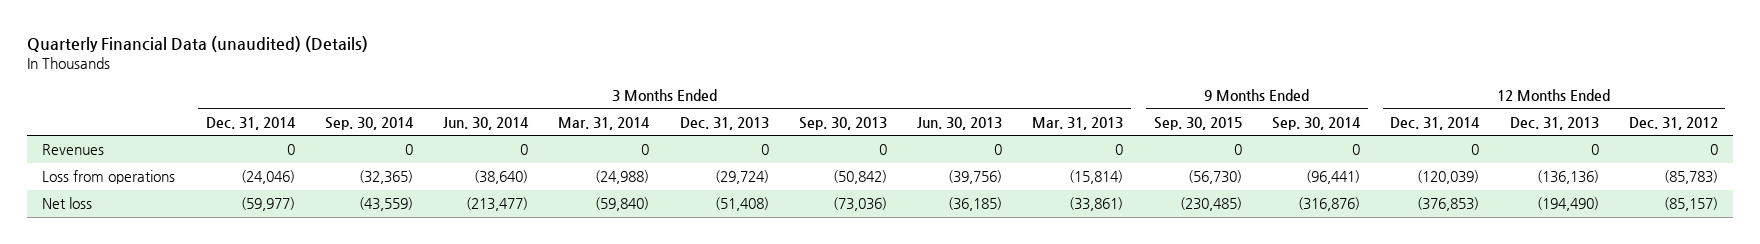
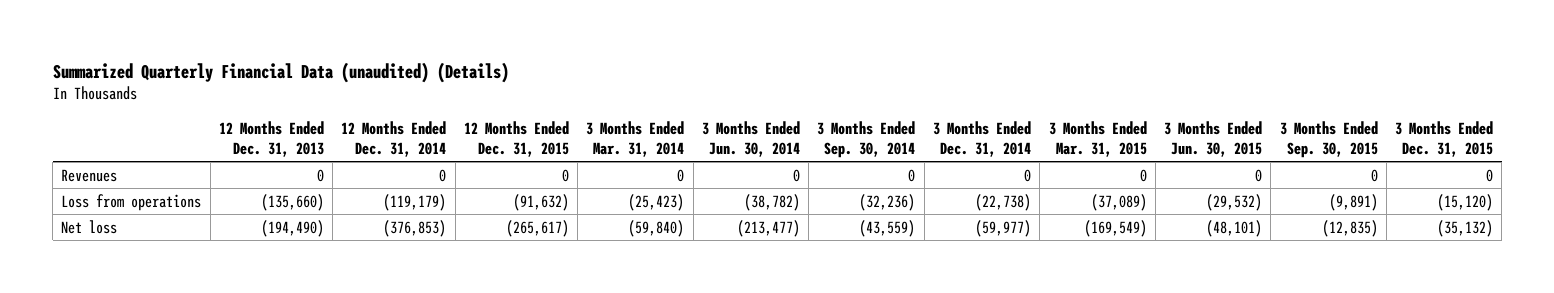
- Quarterly Financial Data (unaudited) (Details)
+ Summarized Quarterly Financial Data (unaudited) (Details)
- | 3 Months Ended Dec. 31, 2014 | 3 Months Ended Sep. 30, 2014 | 3 Months Ended Jun. 30, 2014 | 3 Months Ended Mar. 31, 2014 | 3 Months Ended Dec. 31, 2013 | 3 Months Ended Sep. 30, 2013 | 3 Months Ended Jun. 30, 2013 | 3 Months Ended Mar. 31, 2013 | 9 Months Ended Sep. 30, 2015 | 9 Months Ended Sep. 30, 2014 | 12 Months Ended Dec. 31, 2014 | 12 Months Ended Dec. 31, 2013 | 12 Months Ended Dec. 31, 2012
+ | 12 Months Ended Dec. 31, 2013 | 12 Months Ended Dec. 31, 2014 | 12 Months Ended Dec. 31, 2015 | 3 Months Ended Mar. 31, 2014 | 3 Months Ended Jun. 30, 2014 | 3 Months Ended Sep. 30, 2014 | 3 Months Ended Dec. 31, 2014 | 3 Months Ended Mar. 31, 2015 | 3 Months Ended Jun. 30, 2015 | 3 Months Ended Sep. 30, 2015 | 3 Months Ended Dec. 31, 2015
- Loss from operations | (24,046) | (32,365) | (38,640) | (24,988) | (29,724) | (50,842) | (39,756) | (15,814) | (56,730) | (96,441) | (120,039) | (136,136) | (85,783)
+ Loss from operations | (135,660) | (119,179) | (91,632) | (25,423) | (38,782) | (32,236) | (22,738) | (37,089) | (29,532) | (9,891) | (15,120)

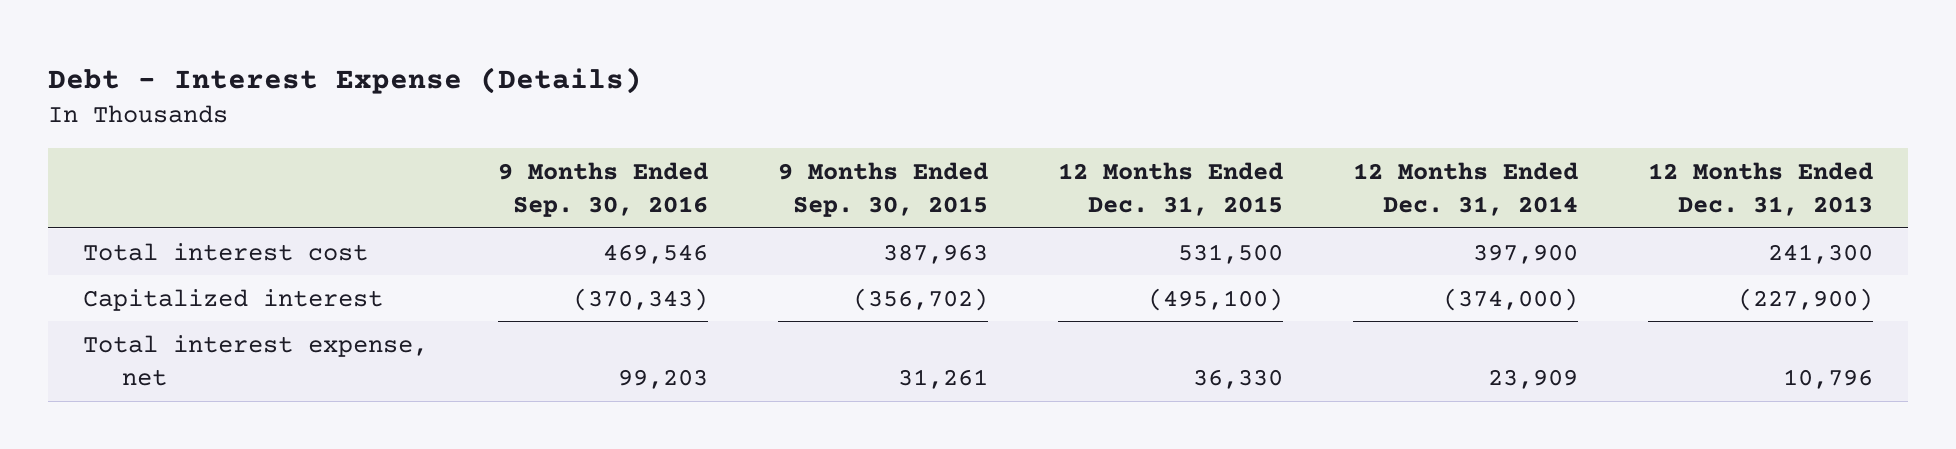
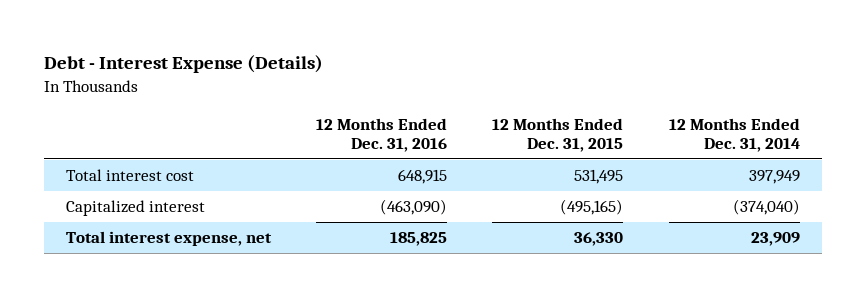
- | 9 Months Ended Sep. 30, 2016 | 9 Months Ended Sep. 30, 2015 | 12 Months Ended Dec. 31, 2015 | 12 Months Ended Dec. 31, 2014 | 12 Months Ended Dec. 31, 2013
+ | 12 Months Ended Dec. 31, 2016 | 12 Months Ended Dec. 31, 2015 | 12 Months Ended Dec. 31, 2014
- Total interest cost | 469,546 | 387,963 | 531,500 | 397,900 | 241,300
- Capitalized interest | (370,343) | (356,702) | (495,100) | (374,000) | (227,900)
+ Total interest cost | 648,915 | 531,495 | 397,949
+ Capitalized interest | (463,090) | (495,165) | (374,040)

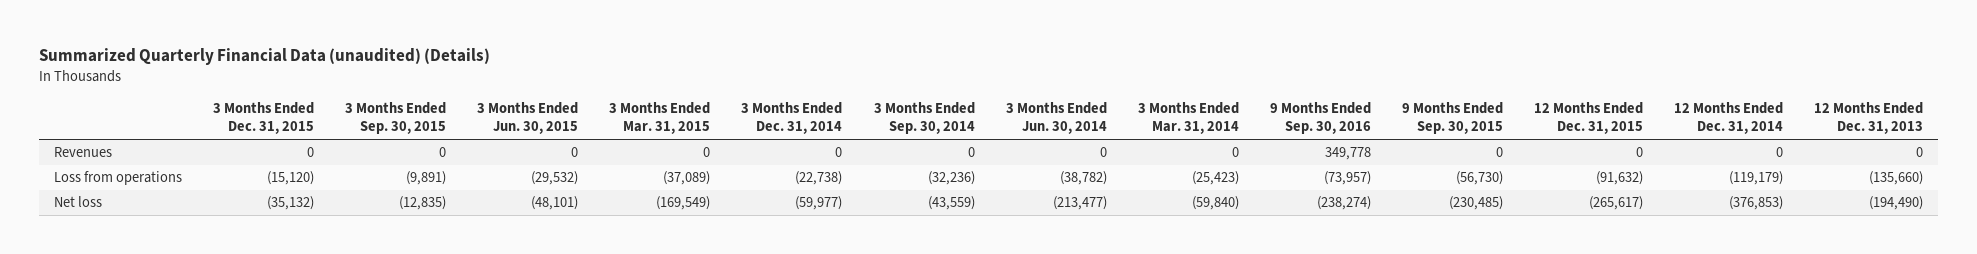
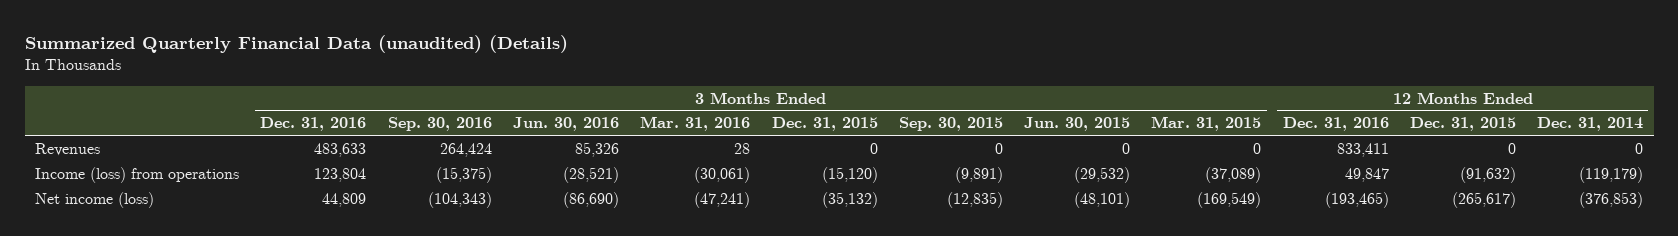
- | 3 Months Ended Dec. 31, 2015 | 3 Months Ended Sep. 30, 2015 | 3 Months Ended Jun. 30, 2015 | 3 Months Ended Mar. 31, 2015 | 3 Months Ended Dec. 31, 2014 | 3 Months Ended Sep. 30, 2014 | 3 Months Ended Jun. 30, 2014 | 3 Months Ended Mar. 31, 2014 | 9 Months Ended Sep. 30, 2016 | 9 Months Ended Sep. 30, 2015 | 12 Months Ended Dec. 31, 2015 | 12 Months Ended Dec. 31, 2014 | 12 Months Ended Dec. 31, 2013
+ | 3 Months Ended Dec. 31, 2016 | 3 Months Ended Sep. 30, 2016 | 3 Months Ended Jun. 30, 2016 | 3 Months Ended Mar. 31, 2016 | 3 Months Ended Dec. 31, 2015 | 3 Months Ended Sep. 30, 2015 | 3 Months Ended Jun. 30, 2015 | 3 Months Ended Mar. 31, 2015 | 12 Months Ended Dec. 31, 2016 | 12 Months Ended Dec. 31, 2015 | 12 Months Ended Dec. 31, 2014
- Loss from operations | (15,120) | (9,891) | (29,532) | (37,089) | (22,738) | (32,236) | (38,782) | (25,423) | (73,957) | (56,730) | (91,632) | (119,179) | (135,660)
- Net loss | (35,132) | (12,835) | (48,101) | (169,549) | (59,977) | (43,559) | (213,477) | (59,840) | (238,274) | (230,485) | (265,617) | (376,853) | (194,490)
+ Income (loss) from operations | 123,804 | (15,375) | (28,521) | (30,061) | (15,120) | (9,891) | (29,532) | (37,089) | 49,847 | (91,632) | (119,179)
+ Net income (loss) | 44,809 | (104,343) | (86,690) | (47,241) | (35,132) | (12,835) | (48,101) | (169,549) | (193,465) | (265,617) | (376,853)

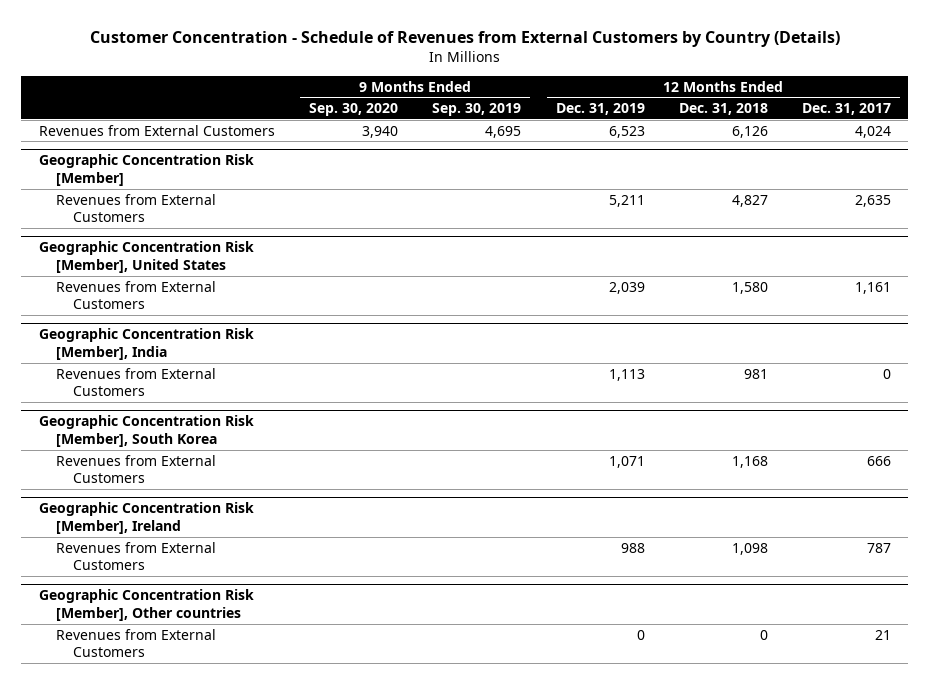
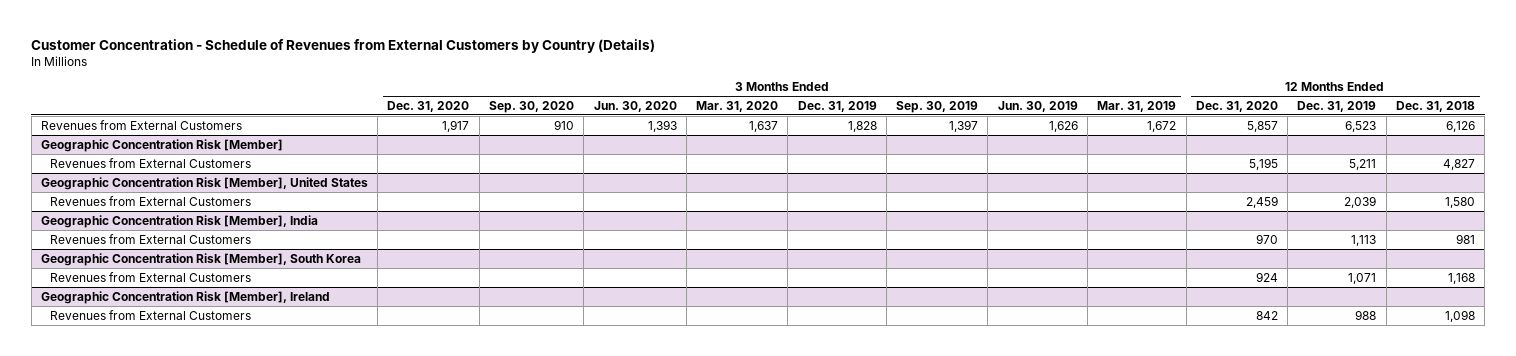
- | 9 Months Ended Sep. 30, 2020 | 9 Months Ended Sep. 30, 2019 | 12 Months Ended Dec. 31, 2019 | 12 Months Ended Dec. 31, 2018 | 12 Months Ended Dec. 31, 2017
+ | 3 Months Ended Dec. 31, 2020 | 3 Months Ended Sep. 30, 2020 | 3 Months Ended Jun. 30, 2020 | 3 Months Ended Mar. 31, 2020 | 3 Months Ended Dec. 31, 2019 | 3 Months Ended Sep. 30, 2019 | 3 Months Ended Jun. 30, 2019 | 3 Months Ended Mar. 31, 2019 | 12 Months Ended Dec. 31, 2020 | 12 Months Ended Dec. 31, 2019 | 12 Months Ended Dec. 31, 2018
- Geographic Concentration Risk [Member], Other countries
- Revenues from External Customers | | | 0 | 0 | 21

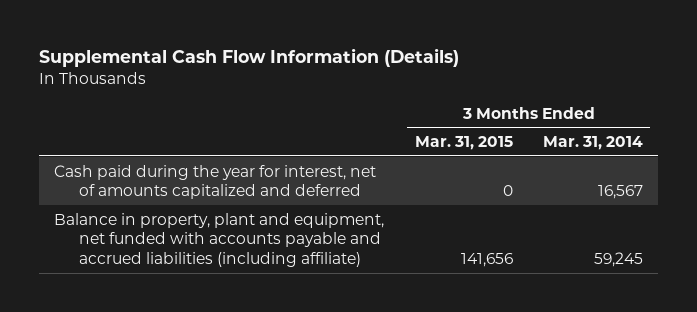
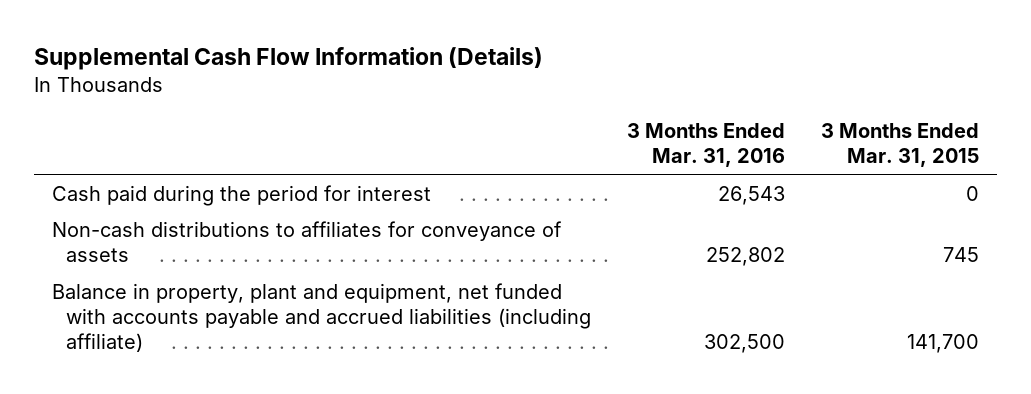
- | 3 Months Ended Mar. 31, 2015 | 3 Months Ended Mar. 31, 2014
+ | 3 Months Ended Mar. 31, 2016 | 3 Months Ended Mar. 31, 2015
- Cash paid during the year for interest, net of amounts capitalized and deferred | 0 | 16,567
- Balance in property, plant and equipment, net funded with accounts payable and accrued liabilities (including affiliate) | 141,656 | 59,245
+ Cash paid during the period for interest | 26,543 | 0
+ Non-cash distributions to affiliates for conveyance of assets | 252,802 | 745
+ Balance in property, plant and equipment, net funded with accounts payable and accrued liabilities (including affiliate) | 302,500 | 141,700

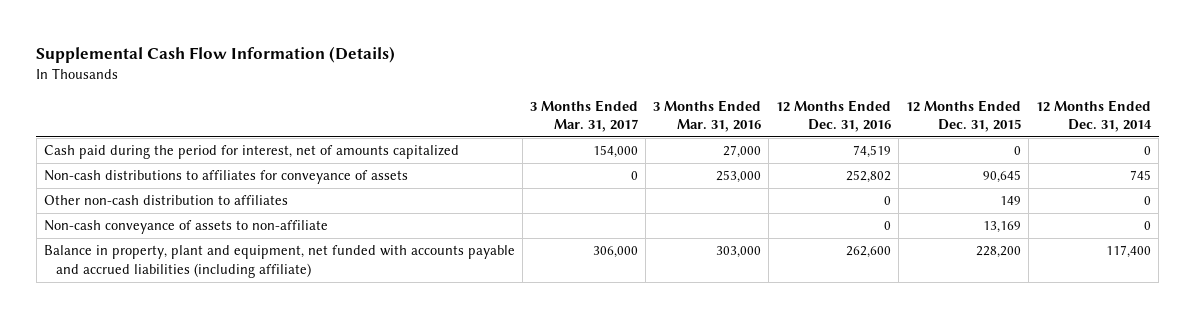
- | 3 Months Ended Mar. 31, 2016 | 3 Months Ended Mar. 31, 2015
+ | 3 Months Ended Mar. 31, 2017 | 3 Months Ended Mar. 31, 2016 | 12 Months Ended Dec. 31, 2016 | 12 Months Ended Dec. 31, 2015 | 12 Months Ended Dec. 31, 2014
- Cash paid during the period for interest | 26,543 | 0
- Non-cash distributions to affiliates for conveyance of assets | 252,802 | 745
- Balance in property, plant and equipment, net funded with accounts payable and accrued liabilities (including affiliate) | 302,500 | 141,700
+ Cash paid during the period for interest, net of amounts capitalized | 154,000 | 27,000 | 74,519 | 0 | 0
+ Non-cash distributions to affiliates for conveyance of assets | 0 | 253,000 | 252,802 | 90,645 | 745
+ Other non-cash distribution to affiliates | | | 0 | 149 | 0
+ Non-cash conveyance of assets to non-affiliate | | | 0 | 13,169 | 0
+ Balance in property, plant and equipment, net funded with accounts payable and accrued liabilities (including affiliate) | 306,000 | 303,000 | 262,600 | 228,200 | 117,400

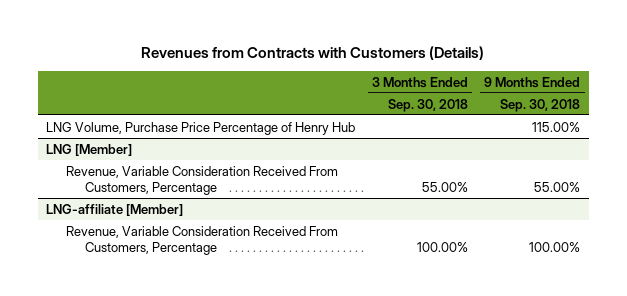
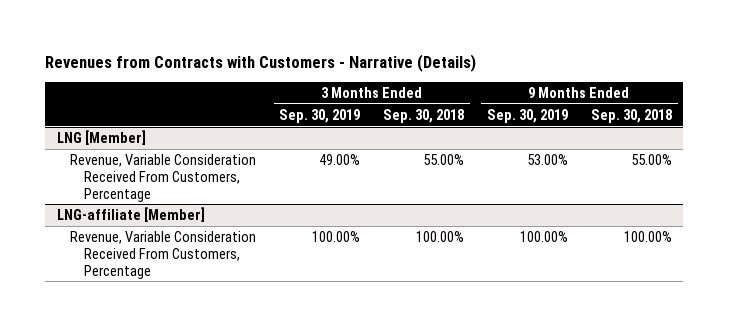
- Revenues from Contracts with Customers (Details)
+ Revenues from Contracts with Customers - Narrative (Details)
- | 3 Months Ended Sep. 30, 2018 | 9 Months Ended Sep. 30, 2018
+ | 3 Months Ended Sep. 30, 2019 | 3 Months Ended Sep. 30, 2018 | 9 Months Ended Sep. 30, 2019 | 9 Months Ended Sep. 30, 2018
- LNG Volume, Purchase Price Percentage of Henry Hub | | 115.00%

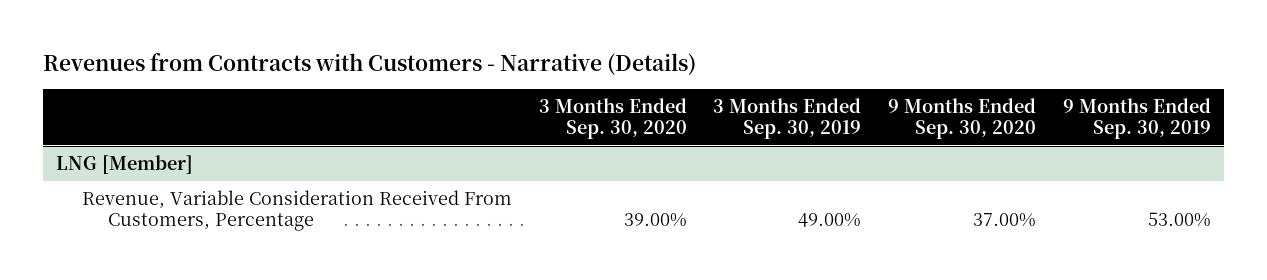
- | 3 Months Ended Sep. 30, 2019 | 3 Months Ended Sep. 30, 2018 | 9 Months Ended Sep. 30, 2019 | 9 Months Ended Sep. 30, 2018
+ | 3 Months Ended Sep. 30, 2020 | 3 Months Ended Sep. 30, 2019 | 9 Months Ended Sep. 30, 2020 | 9 Months Ended Sep. 30, 2019
- LNG-affiliate [Member]
- Revenue, Variable Consideration Received From Customers, Percentage | 100.00% | 100.00% | 100.00% | 100.00%

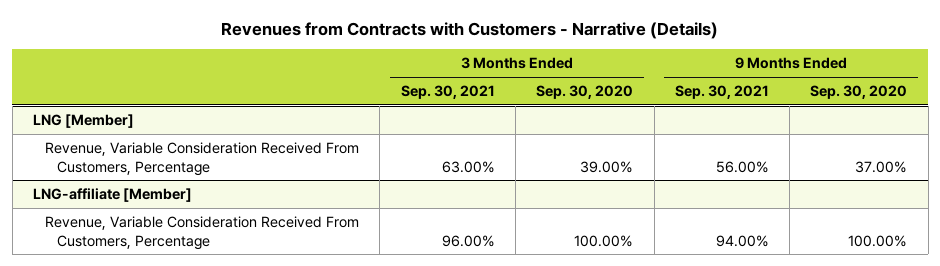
- | 3 Months Ended Sep. 30, 2020 | 3 Months Ended Sep. 30, 2019 | 9 Months Ended Sep. 30, 2020 | 9 Months Ended Sep. 30, 2019
+ | 3 Months Ended Sep. 30, 2021 | 3 Months Ended Sep. 30, 2020 | 9 Months Ended Sep. 30, 2021 | 9 Months Ended Sep. 30, 2020
+ LNG-affiliate [Member]
+ Revenue, Variable Consideration Received From Customers, Percentage | 96.00% | 100.00% | 94.00% | 100.00%

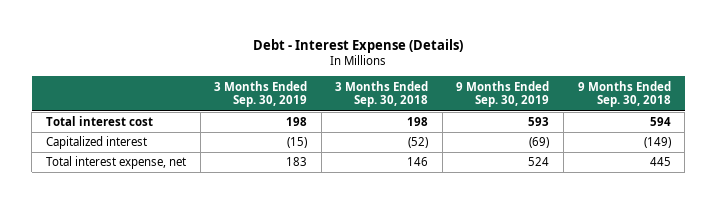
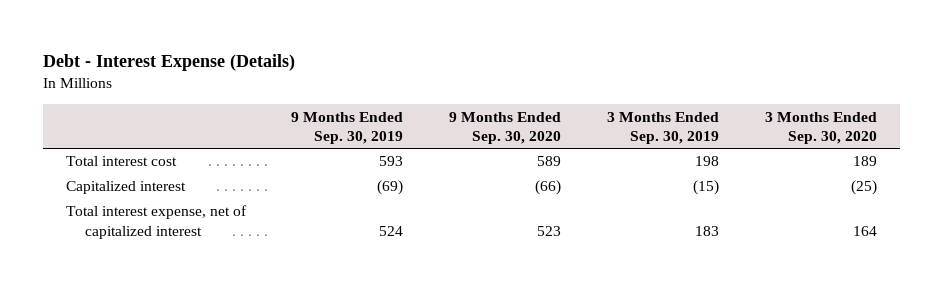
- | 3 Months Ended Sep. 30, 2019 | 3 Months Ended Sep. 30, 2018 | 9 Months Ended Sep. 30, 2019 | 9 Months Ended Sep. 30, 2018
+ | 9 Months Ended Sep. 30, 2019 | 9 Months Ended Sep. 30, 2020 | 3 Months Ended Sep. 30, 2019 | 3 Months Ended Sep. 30, 2020
- Total interest expense, net | 183 | 146 | 524 | 445
+ Total interest expense, net of capitalized interest | 524 | 523 | 183 | 164

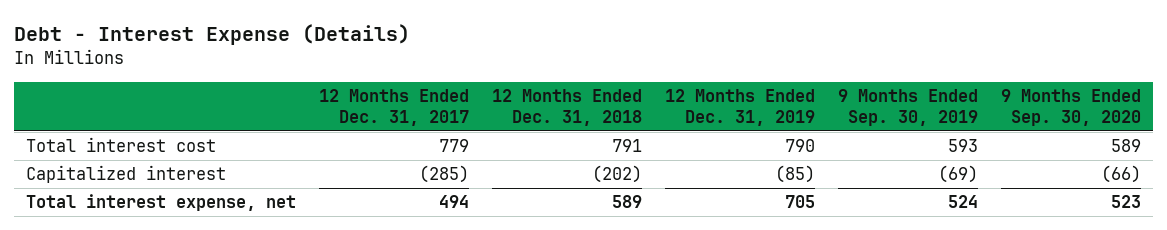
- | 9 Months Ended Sep. 30, 2019 | 9 Months Ended Sep. 30, 2020 | 3 Months Ended Sep. 30, 2019 | 3 Months Ended Sep. 30, 2020
+ | 12 Months Ended Dec. 31, 2017 | 12 Months Ended Dec. 31, 2018 | 12 Months Ended Dec. 31, 2019 | 9 Months Ended Sep. 30, 2019 | 9 Months Ended Sep. 30, 2020
- Total interest expense, net of capitalized interest | 524 | 523 | 183 | 164
+ Total interest expense, net | 494 | 589 | 705 | 524 | 523

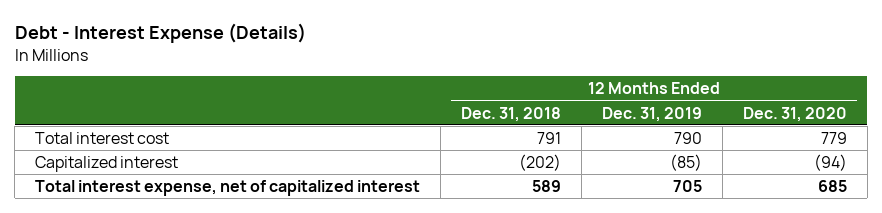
- | 12 Months Ended Dec. 31, 2017 | 12 Months Ended Dec. 31, 2018 | 12 Months Ended Dec. 31, 2019 | 9 Months Ended Sep. 30, 2019 | 9 Months Ended Sep. 30, 2020
+ | 12 Months Ended Dec. 31, 2018 | 12 Months Ended Dec. 31, 2019 | 12 Months Ended Dec. 31, 2020
- Total interest expense, net | 494 | 589 | 705 | 524 | 523
+ Total interest expense, net of capitalized interest | 589 | 705 | 685

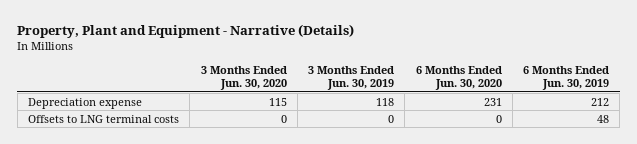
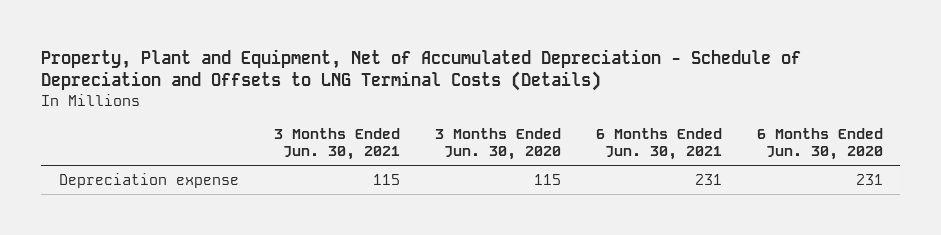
- Property, Plant and Equipment - Narrative (Details)
+ Property, Plant and Equipment, Net of Accumulated Depreciation - Schedule of Depreciation and Offsets to LNG Terminal Costs (Details)
- | 3 Months Ended Jun. 30, 2020 | 3 Months Ended Jun. 30, 2019 | 6 Months Ended Jun. 30, 2020 | 6 Months Ended Jun. 30, 2019
+ | 3 Months Ended Jun. 30, 2021 | 3 Months Ended Jun. 30, 2020 | 6 Months Ended Jun. 30, 2021 | 6 Months Ended Jun. 30, 2020
- Offsets to LNG terminal costs | 0 | 0 | 0 | 48

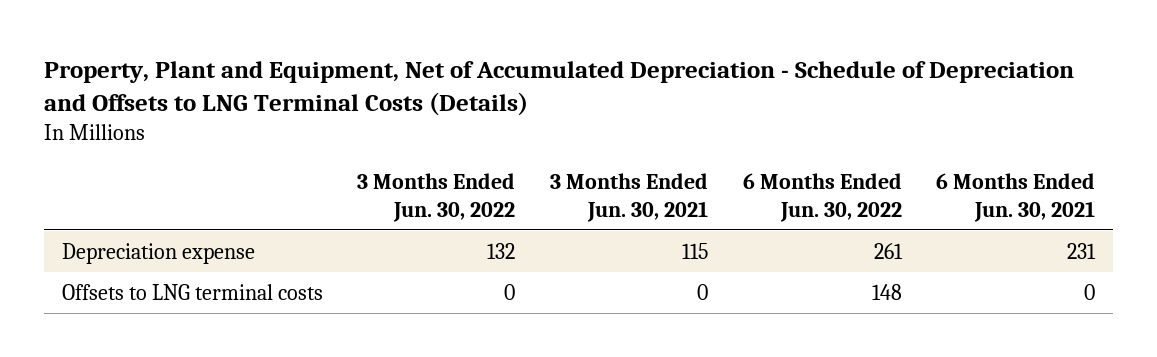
- | 3 Months Ended Jun. 30, 2021 | 3 Months Ended Jun. 30, 2020 | 6 Months Ended Jun. 30, 2021 | 6 Months Ended Jun. 30, 2020
+ | 3 Months Ended Jun. 30, 2022 | 3 Months Ended Jun. 30, 2021 | 6 Months Ended Jun. 30, 2022 | 6 Months Ended Jun. 30, 2021
+ Offsets to LNG terminal costs | 0 | 0 | 148 | 0

